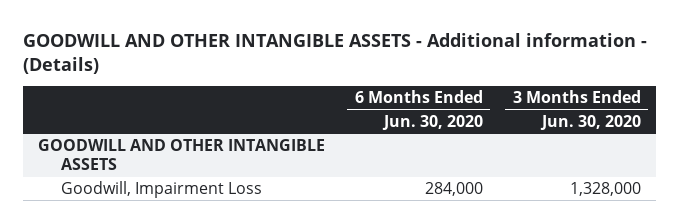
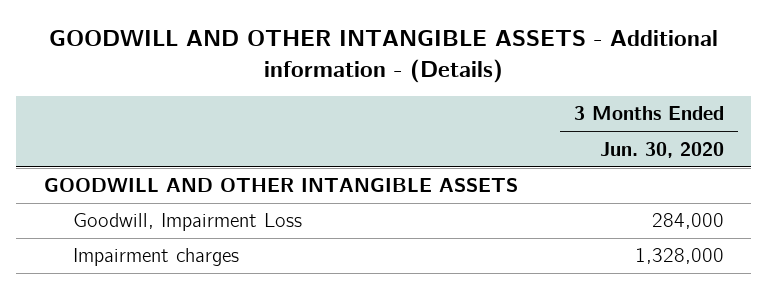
- | 6 Months Ended Jun. 30, 2020 | 3 Months Ended Jun. 30, 2020
+ | 3 Months Ended Jun. 30, 2020
- Goodwill, Impairment Loss | 284,000 | 1,328,000
+ Goodwill, Impairment Loss | 284,000
+ Impairment charges | 1,328,000

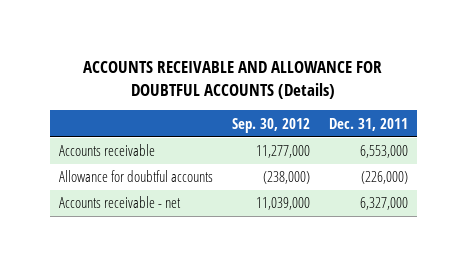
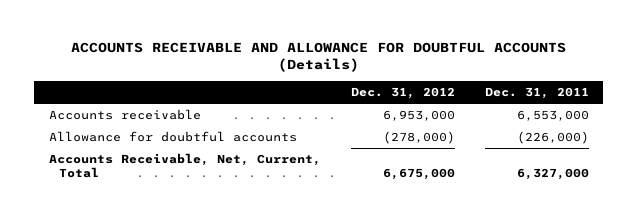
- | Sep. 30, 2012 | Dec. 31, 2011
+ | Dec. 31, 2012 | Dec. 31, 2011
- Accounts receivable - net | 11,039,000 | 6,327,000
+ Accounts Receivable, Net, Current, Total | 6,675,000 | 6,327,000

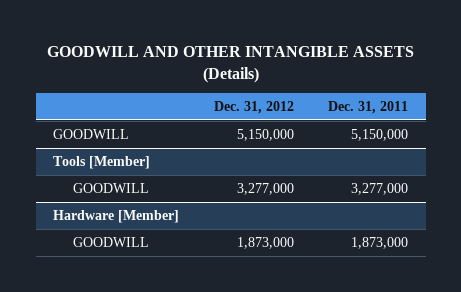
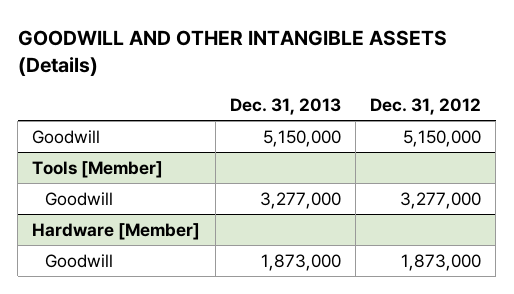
- | Dec. 31, 2012 | Dec. 31, 2011
+ | Dec. 31, 2013 | Dec. 31, 2012
- GOODWILL | 5,150,000 | 5,150,000
+ Goodwill | 5,150,000 | 5,150,000
@ Tools [Member]
- GOODWILL | 3,277,000 | 3,277,000
+ Goodwill | 3,277,000 | 3,277,000
@ Hardware [Member]
- GOODWILL | 1,873,000 | 1,873,000
+ Goodwill | 1,873,000 | 1,873,000

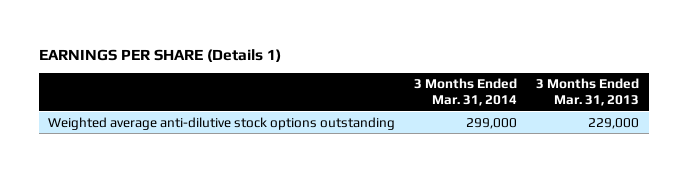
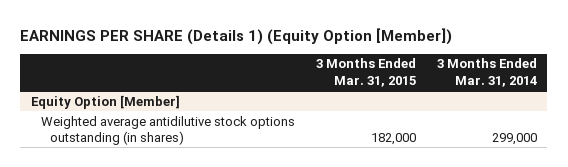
- EARNINGS PER SHARE (Details 1)
+ EARNINGS PER SHARE (Details 1) (Equity Option [Member])
- | 3 Months Ended Mar. 31, 2014 | 3 Months Ended Mar. 31, 2013
+ | 3 Months Ended Mar. 31, 2015 | 3 Months Ended Mar. 31, 2014
- Weighted average anti-dilutive stock options outstanding | 299,000 | 229,000
+ Equity Option [Member]
+ Weighted average antidilutive stock options outstanding (in shares) | 182,000 | 299,000

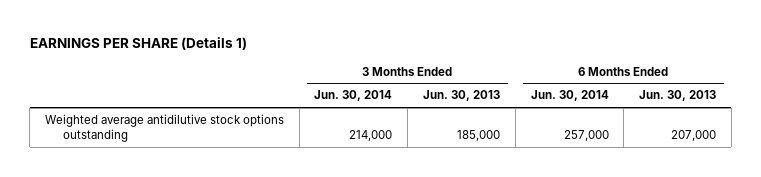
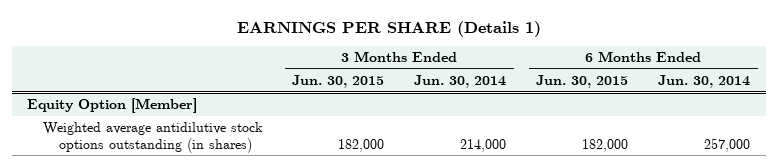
- | 3 Months Ended Jun. 30, 2014 | 3 Months Ended Jun. 30, 2013 | 6 Months Ended Jun. 30, 2014 | 6 Months Ended Jun. 30, 2013
+ | 3 Months Ended Jun. 30, 2015 | 3 Months Ended Jun. 30, 2014 | 6 Months Ended Jun. 30, 2015 | 6 Months Ended Jun. 30, 2014
- Weighted average antidilutive stock options outstanding | 214,000 | 185,000 | 257,000 | 207,000
+ Equity Option [Member]
+ Weighted average antidilutive stock options outstanding (in shares) | 182,000 | 214,000 | 182,000 | 257,000

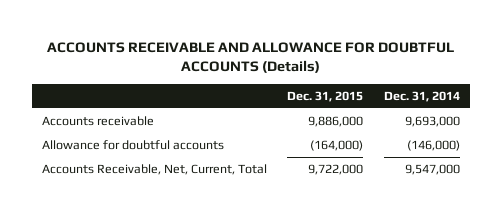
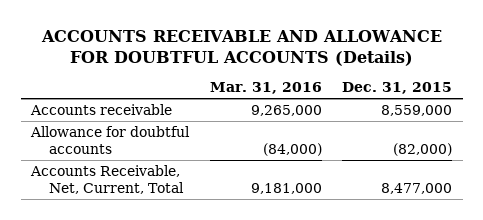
- | Dec. 31, 2015 | Dec. 31, 2014
+ | Mar. 31, 2016 | Dec. 31, 2015
- Accounts receivable | 9,886,000 | 9,693,000
- Allowance for doubtful accounts | (164,000) | (146,000)
- Accounts Receivable, Net, Current, Total | 9,722,000 | 9,547,000
+ Accounts receivable | 9,265,000 | 8,559,000
+ Allowance for doubtful accounts | (84,000) | (82,000)
+ Accounts Receivable, Net, Current, Total | 9,181,000 | 8,477,000

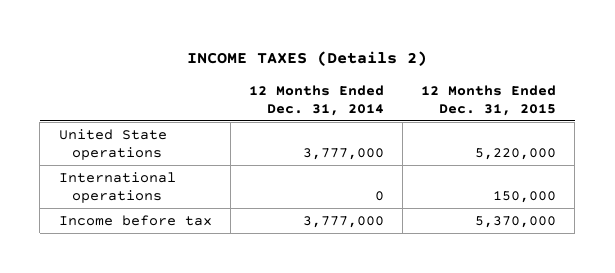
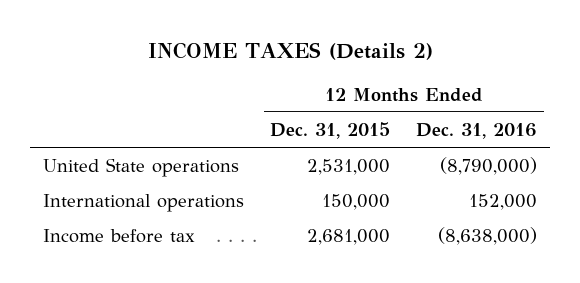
- | 12 Months Ended Dec. 31, 2014 | 12 Months Ended Dec. 31, 2015
+ | 12 Months Ended Dec. 31, 2015 | 12 Months Ended Dec. 31, 2016
- United State operations | 3,777,000 | 5,220,000
+ United State operations | 2,531,000 | (8,790,000)
- Income before tax | 3,777,000 | 5,370,000
+ Income before tax | 2,681,000 | (8,638,000)

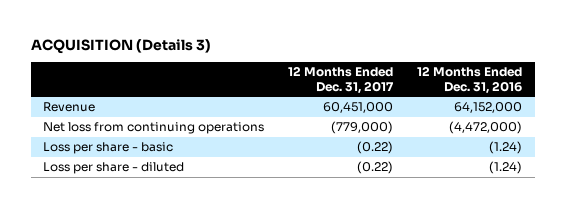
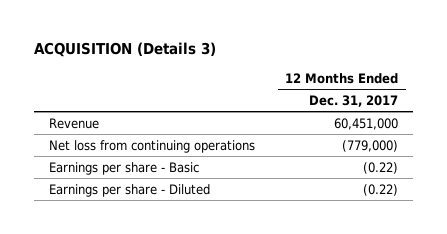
- | 12 Months Ended Dec. 31, 2017 | 12 Months Ended Dec. 31, 2016
+ | 12 Months Ended Dec. 31, 2017
- Loss per share - basic | (0.22) | (1.24)
- Loss per share - diluted | (0.22) | (1.24)
+ Earnings per share - Basic | (0.22)
+ Earnings per share - Diluted | (0.22)

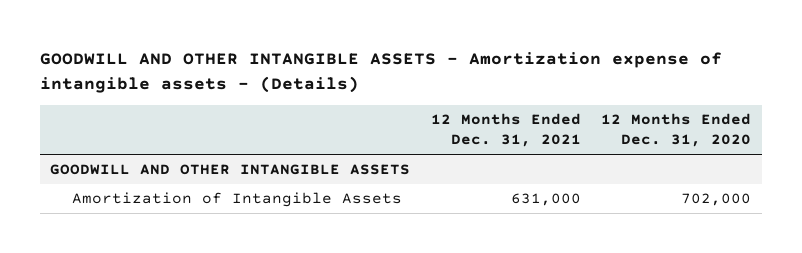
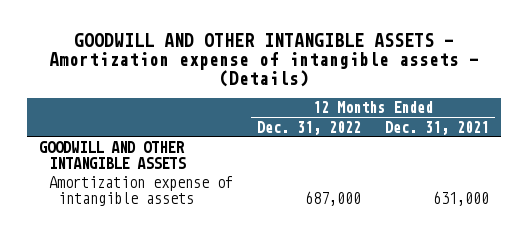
- | 12 Months Ended Dec. 31, 2021 | 12 Months Ended Dec. 31, 2020
+ | 12 Months Ended Dec. 31, 2022 | 12 Months Ended Dec. 31, 2021
- Amortization of Intangible Assets | 631,000 | 702,000
+ Amortization expense of intangible assets | 687,000 | 631,000

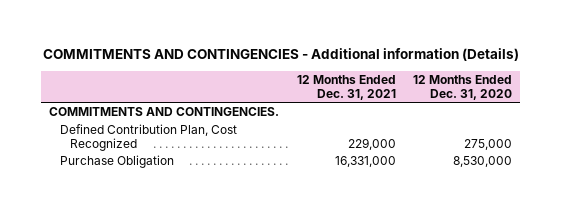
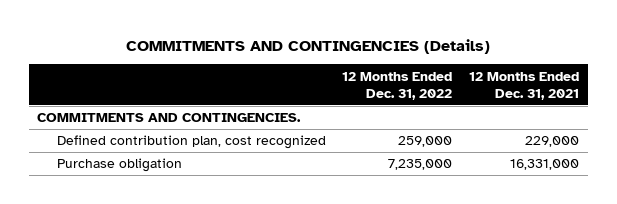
- COMMITMENTS AND CONTINGENCIES - Additional information (Details)
+ COMMITMENTS AND CONTINGENCIES (Details)
- | 12 Months Ended Dec. 31, 2021 | 12 Months Ended Dec. 31, 2020
+ | 12 Months Ended Dec. 31, 2022 | 12 Months Ended Dec. 31, 2021
- Defined Contribution Plan, Cost Recognized | 229,000 | 275,000
- Purchase Obligation | 16,331,000 | 8,530,000
+ Defined contribution plan, cost recognized | 259,000 | 229,000
+ Purchase obligation | 7,235,000 | 16,331,000

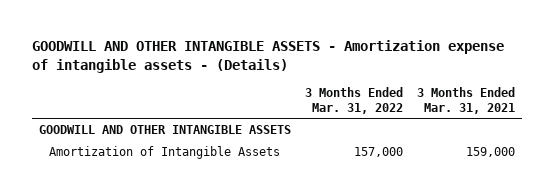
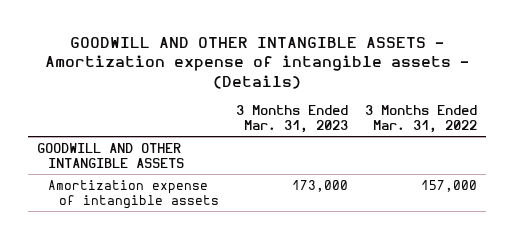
- | 3 Months Ended Mar. 31, 2022 | 3 Months Ended Mar. 31, 2021
+ | 3 Months Ended Mar. 31, 2023 | 3 Months Ended Mar. 31, 2022
- Amortization of Intangible Assets | 157,000 | 159,000
+ Amortization expense of intangible assets | 173,000 | 157,000

